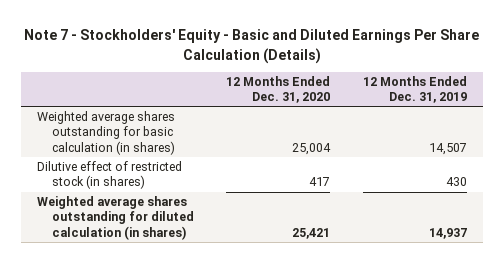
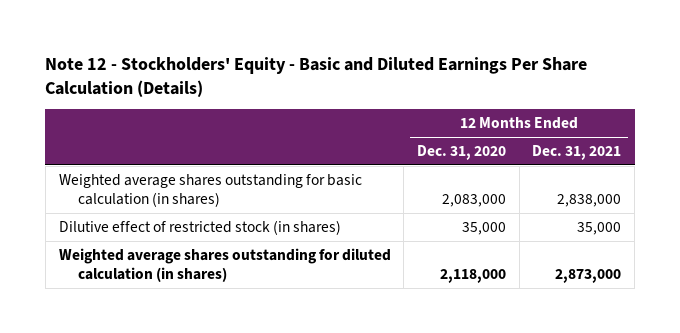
- Note 7 - Stockholders' Equity - Basic and Diluted Earnings Per Share Calculation (Details)
+ Note 12 - Stockholders' Equity - Basic and Diluted Earnings Per Share Calculation (Details)
- | 12 Months Ended Dec. 31, 2020 | 12 Months Ended Dec. 31, 2019
+ | 12 Months Ended Dec. 31, 2020 | 12 Months Ended Dec. 31, 2021
- Weighted average shares outstanding for basic calculation (in shares) | 25,004 | 14,507
- Dilutive effect of restricted stock (in shares) | 417 | 430
- Weighted average shares outstanding for diluted calculation (in shares) | 25,421 | 14,937
+ Weighted average shares outstanding for basic calculation (in shares) | 2,083,000 | 2,838,000
+ Dilutive effect of restricted stock (in shares) | 35,000 | 35,000
+ Weighted average shares outstanding for diluted calculation (in shares) | 2,118,000 | 2,873,000

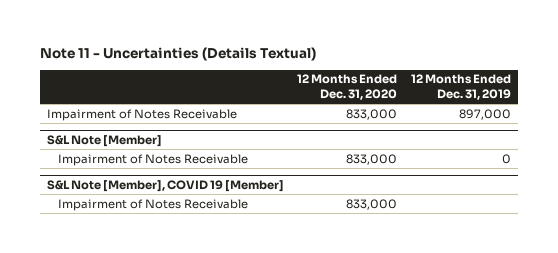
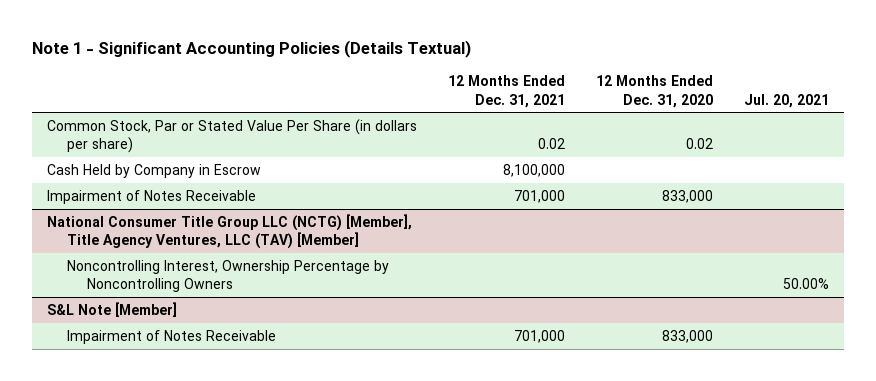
- Note 11 - Uncertainties (Details Textual)
+ Note 1 - Significant Accounting Policies (Details Textual)
- | 12 Months Ended Dec. 31, 2020 | 12 Months Ended Dec. 31, 2019
+ | 12 Months Ended Dec. 31, 2021 | 12 Months Ended Dec. 31, 2020 | Jul. 20, 2021
+ Common Stock, Par or Stated Value Per Share (in dollars per share) | 0.02 | 0.02 |
+ Cash Held by Company in Escrow | 8,100,000 | |
+ National Consumer Title Group LLC (NCTG) [Member], Title Agency Ventures, LLC (TAV) [Member]
+ Noncontrolling Interest, Ownership Percentage by Noncontrolling Owners | | | 50.00%
- S&L Note [Member], COVID 19 [Member]
- Impairment of Notes Receivable | 833,000 |

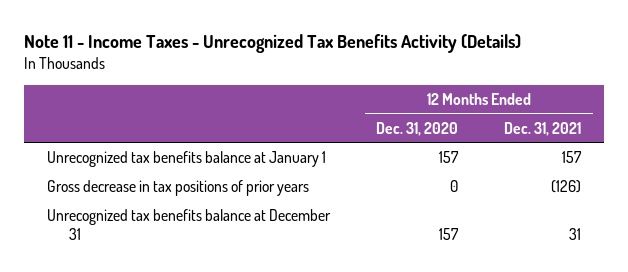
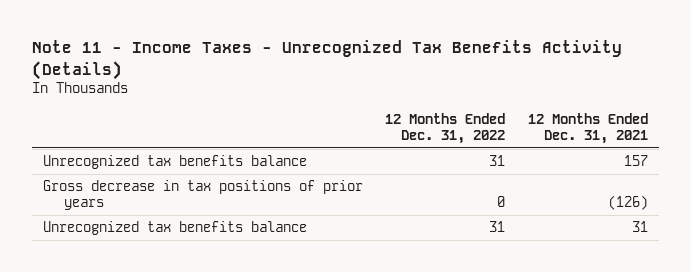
- | 12 Months Ended Dec. 31, 2020 | 12 Months Ended Dec. 31, 2021
+ | 12 Months Ended Dec. 31, 2022 | 12 Months Ended Dec. 31, 2021
- Unrecognized tax benefits balance at January 1 | 157 | 157
+ Unrecognized tax benefits balance | 31 | 157
- Unrecognized tax benefits balance at December 31 | 157 | 31
+ Unrecognized tax benefits balance | 31 | 31

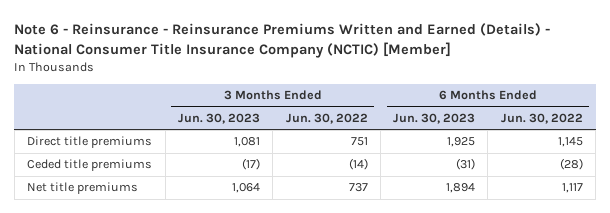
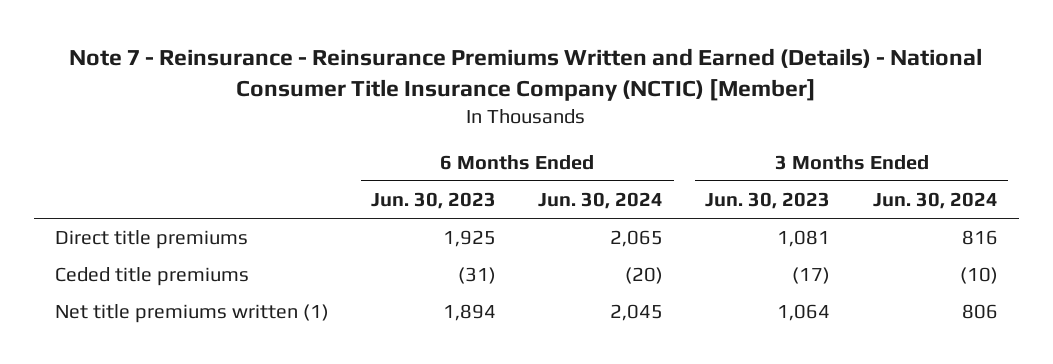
- Note 6 - Reinsurance - Reinsurance Premiums Written and Earned (Details) - National Consumer Title Insurance Company (NCTIC) [Member]
+ Note 7 - Reinsurance - Reinsurance Premiums Written and Earned (Details) - National Consumer Title Insurance Company (NCTIC) [Member]
- | 3 Months Ended Jun. 30, 2023 | 3 Months Ended Jun. 30, 2022 | 6 Months Ended Jun. 30, 2023 | 6 Months Ended Jun. 30, 2022
+ | 6 Months Ended Jun. 30, 2023 | 6 Months Ended Jun. 30, 2024 | 3 Months Ended Jun. 30, 2023 | 3 Months Ended Jun. 30, 2024
- Net title premiums | 1,064 | 737 | 1,894 | 1,117
+ Net title premiums written (1) | 1,894 | 2,045 | 1,064 | 806

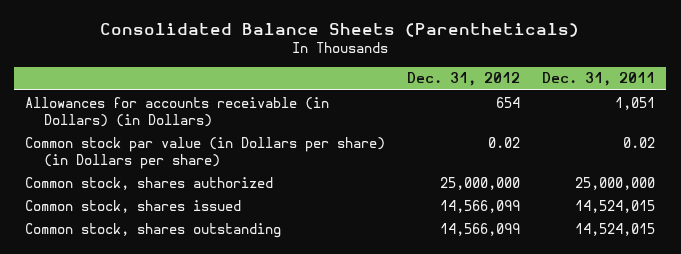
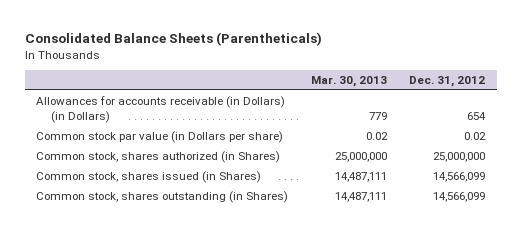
- | Dec. 31, 2012 | Dec. 31, 2011
+ | Mar. 30, 2013 | Dec. 31, 2012
- Common stock par value (in Dollars per share) (in Dollars per share) | 0.02 | 0.02
- Common stock, shares authorized | 25,000,000 | 25,000,000
- Common stock, shares issued | 14,566,099 | 14,524,015
- Common stock, shares outstanding | 14,566,099 | 14,524,015
+ Common stock par value (in Dollars per share) | 0.02 | 0.02
+ Common stock, shares authorized (in Shares) | 25,000,000 | 25,000,000
+ Common stock, shares issued (in Shares) | 14,487,111 | 14,566,099
+ Common stock, shares outstanding (in Shares) | 14,487,111 | 14,566,099

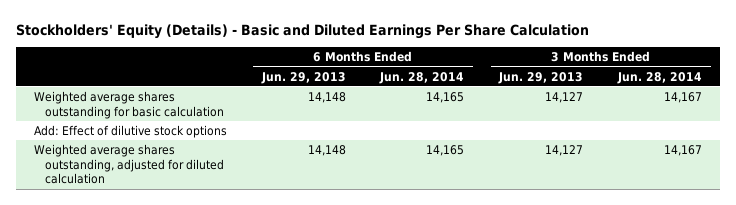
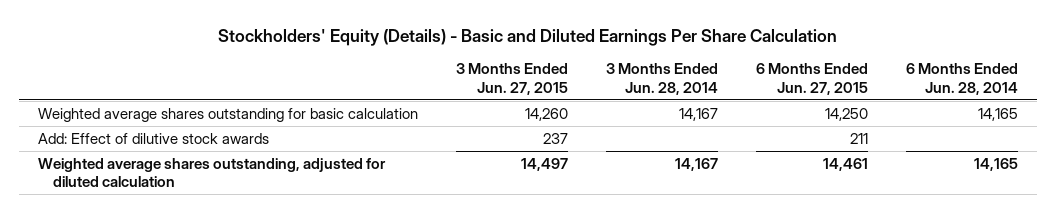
- | 6 Months Ended Jun. 29, 2013 | 6 Months Ended Jun. 28, 2014 | 3 Months Ended Jun. 29, 2013 | 3 Months Ended Jun. 28, 2014
+ | 3 Months Ended Jun. 27, 2015 | 3 Months Ended Jun. 28, 2014 | 6 Months Ended Jun. 27, 2015 | 6 Months Ended Jun. 28, 2014
- Add: Effect of dilutive stock options
+ Add: Effect of dilutive stock awards | 237 | | 211 |

